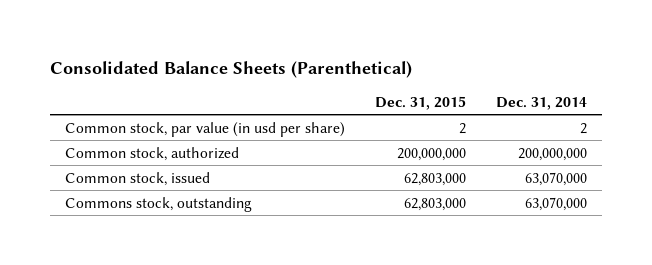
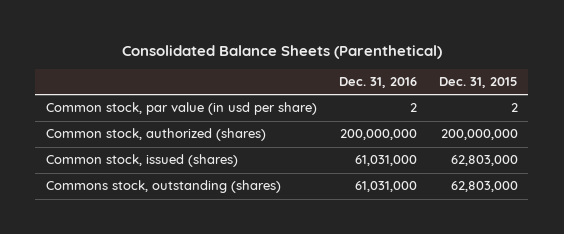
- | Dec. 31, 2015 | Dec. 31, 2014
+ | Dec. 31, 2016 | Dec. 31, 2015
- Common stock, authorized | 200,000,000 | 200,000,000
- Common stock, issued | 62,803,000 | 63,070,000
- Commons stock, outstanding | 62,803,000 | 63,070,000
+ Common stock, authorized (shares) | 200,000,000 | 200,000,000
+ Common stock, issued (shares) | 61,031,000 | 62,803,000
+ Commons stock, outstanding (shares) | 61,031,000 | 62,803,000

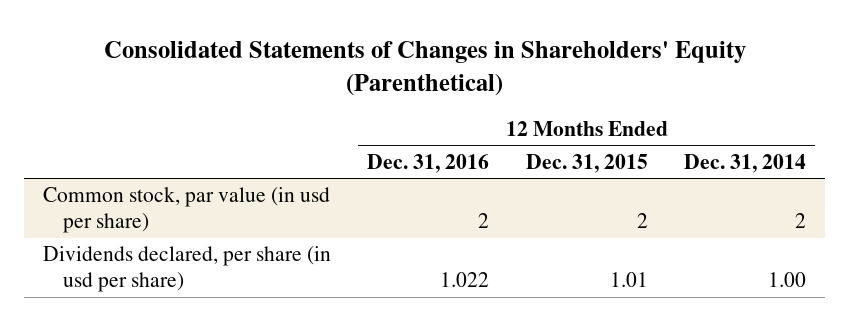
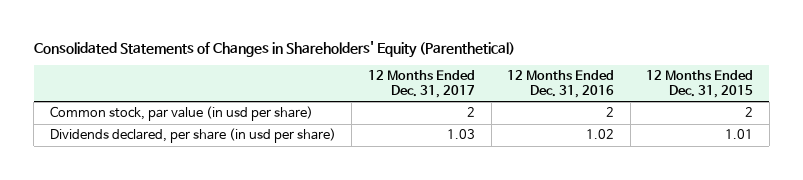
- | 12 Months Ended Dec. 31, 2016 | 12 Months Ended Dec. 31, 2015 | 12 Months Ended Dec. 31, 2014
+ | 12 Months Ended Dec. 31, 2017 | 12 Months Ended Dec. 31, 2016 | 12 Months Ended Dec. 31, 2015
- Dividends declared, per share (in usd per share) | 1.022 | 1.01 | 1.00
+ Dividends declared, per share (in usd per share) | 1.03 | 1.02 | 1.01

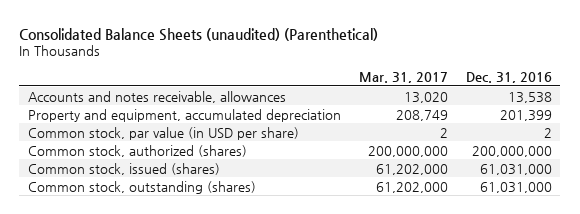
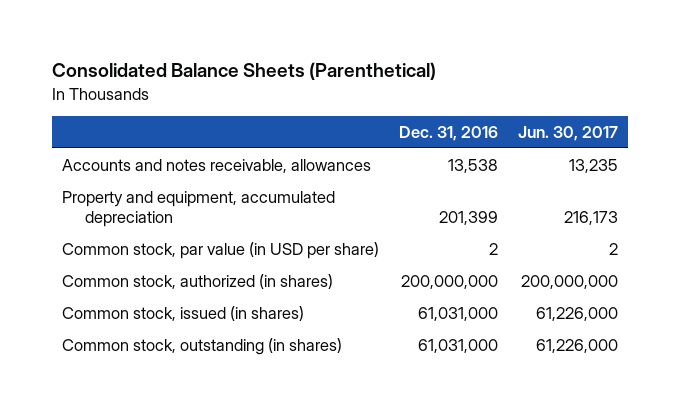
- Consolidated Balance Sheets (unaudited) (Parenthetical)
+ Consolidated Balance Sheets (Parenthetical)
- | Mar. 31, 2017 | Dec. 31, 2016
+ | Dec. 31, 2016 | Jun. 30, 2017
- Common stock, authorized (shares) | 200,000,000 | 200,000,000
- Common stock, issued (shares) | 61,202,000 | 61,031,000
- Common stock, outstanding (shares) | 61,202,000 | 61,031,000
+ Common stock, authorized (in shares) | 200,000,000 | 200,000,000
+ Common stock, issued (in shares) | 61,031,000 | 61,226,000
+ Common stock, outstanding (in shares) | 61,031,000 | 61,226,000

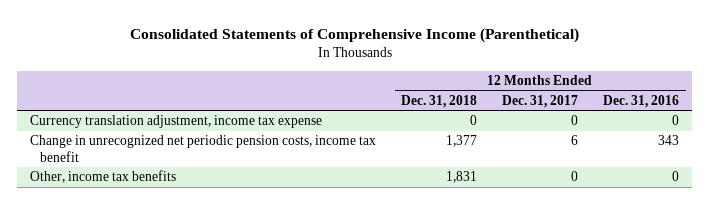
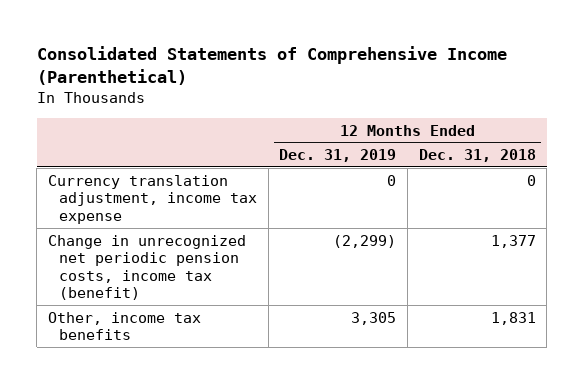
- | 12 Months Ended Dec. 31, 2018 | 12 Months Ended Dec. 31, 2017 | 12 Months Ended Dec. 31, 2016
+ | 12 Months Ended Dec. 31, 2019 | 12 Months Ended Dec. 31, 2018
- Change in unrecognized net periodic pension costs, income tax benefit | 1,377 | 6 | 343
+ Change in unrecognized net periodic pension costs, income tax (benefit) | (2,299) | 1,377

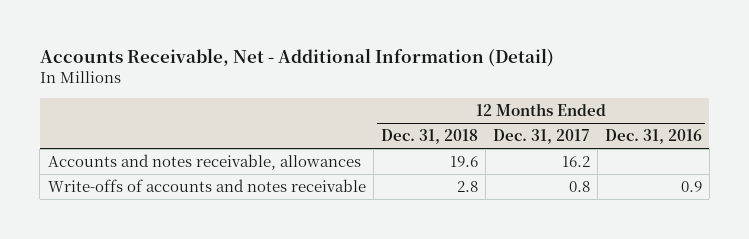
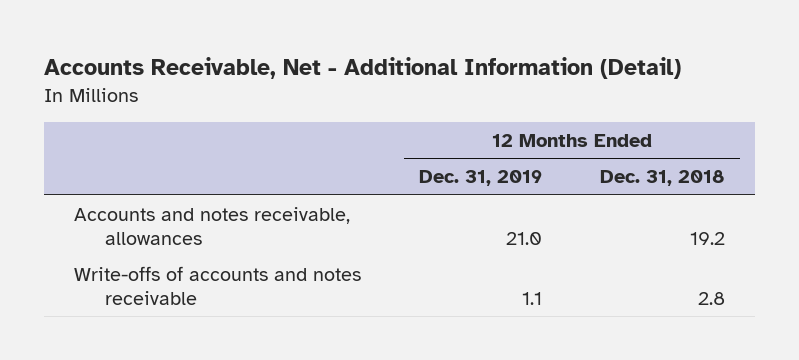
- | 12 Months Ended Dec. 31, 2018 | 12 Months Ended Dec. 31, 2017 | 12 Months Ended Dec. 31, 2016
+ | 12 Months Ended Dec. 31, 2019 | 12 Months Ended Dec. 31, 2018
- Accounts and notes receivable, allowances | 19.6 | 16.2 |
+ Accounts and notes receivable, allowances | 21.0 | 19.2

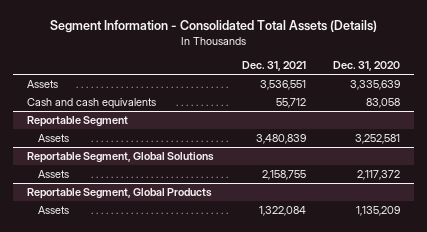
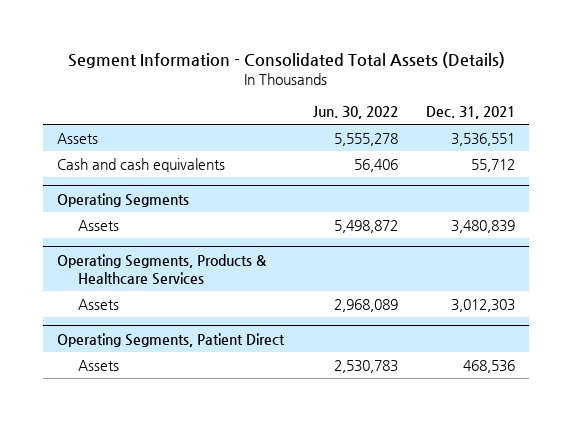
- | Dec. 31, 2021 | Dec. 31, 2020
+ | Jun. 30, 2022 | Dec. 31, 2021
- Reportable Segment
+ Operating Segments
- Reportable Segment, Global Solutions
- Assets | 2,158,755 | 2,117,372
- Reportable Segment, Global Products
- Assets | 1,322,084 | 1,135,209
+ Operating Segments, Products & Healthcare Services
+ Assets | 2,968,089 | 3,012,303
+ Operating Segments, Patient Direct
+ Assets | 2,530,783 | 468,536

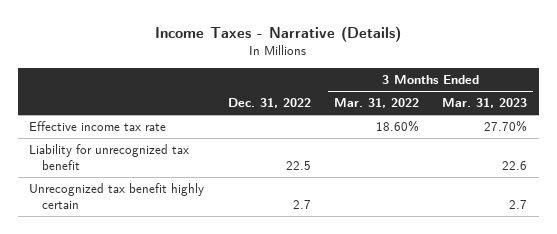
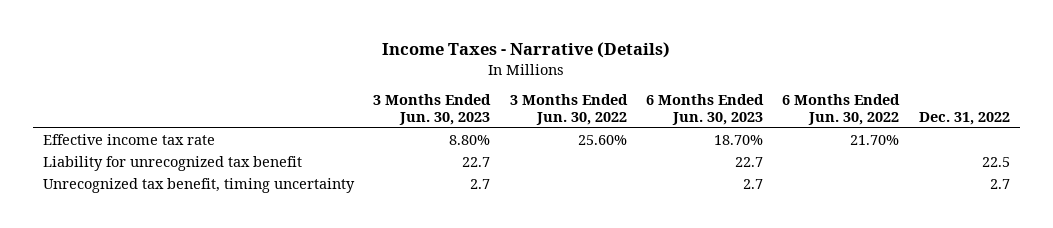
- | Dec. 31, 2022 | 3 Months Ended Mar. 31, 2022 | 3 Months Ended Mar. 31, 2023
+ | 3 Months Ended Jun. 30, 2023 | 3 Months Ended Jun. 30, 2022 | 6 Months Ended Jun. 30, 2023 | 6 Months Ended Jun. 30, 2022 | Dec. 31, 2022
- Unrecognized tax benefit highly certain | 2.7 | | 2.7
+ Unrecognized tax benefit, timing uncertainty | 2.7 | | 2.7 | | 2.7

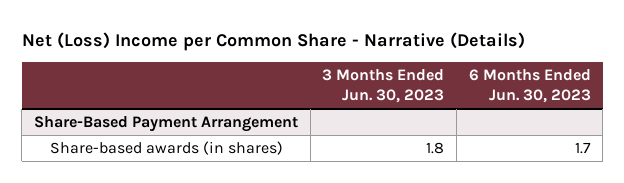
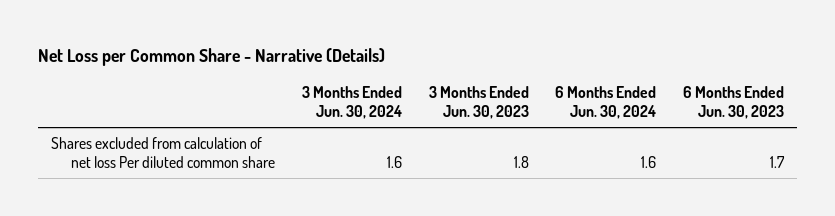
- Net (Loss) Income per Common Share - Narrative (Details)
+ Net Loss per Common Share - Narrative (Details)
- | 3 Months Ended Jun. 30, 2023 | 6 Months Ended Jun. 30, 2023
+ | 3 Months Ended Jun. 30, 2024 | 3 Months Ended Jun. 30, 2023 | 6 Months Ended Jun. 30, 2024 | 6 Months Ended Jun. 30, 2023
- Share-Based Payment Arrangement
- Share-based awards (in shares) | 1.8 | 1.7
+ Shares excluded from calculation of net loss Per diluted common share | 1.6 | 1.8 | 1.6 | 1.7

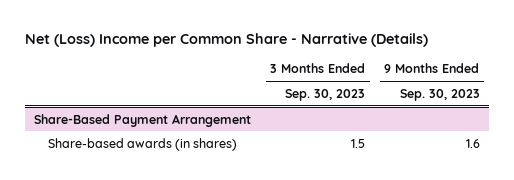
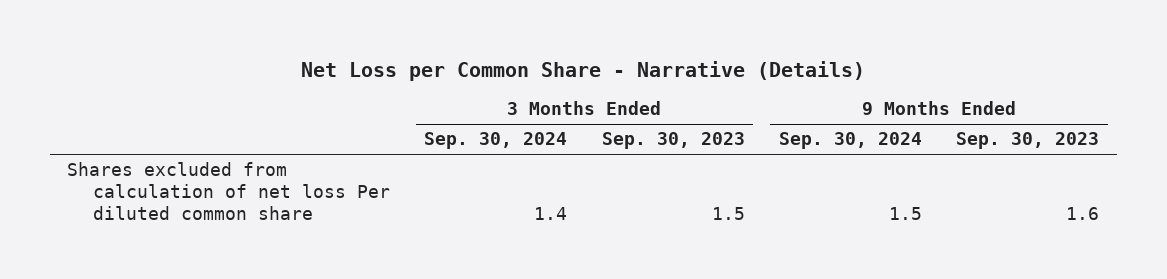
- Net (Loss) Income per Common Share - Narrative (Details)
+ Net Loss per Common Share - Narrative (Details)
- | 3 Months Ended Sep. 30, 2023 | 9 Months Ended Sep. 30, 2023
+ | 3 Months Ended Sep. 30, 2024 | 3 Months Ended Sep. 30, 2023 | 9 Months Ended Sep. 30, 2024 | 9 Months Ended Sep. 30, 2023
- Share-Based Payment Arrangement
- Share-based awards (in shares) | 1.5 | 1.6
+ Shares excluded from calculation of net loss Per diluted common share | 1.4 | 1.5 | 1.5 | 1.6

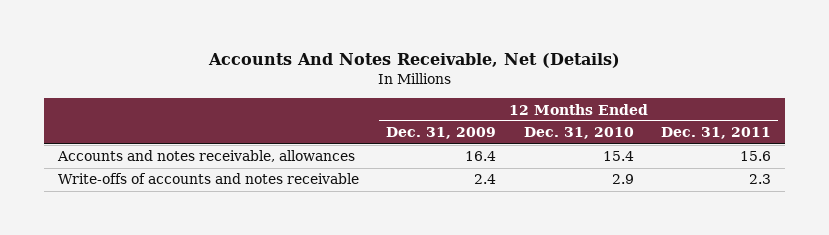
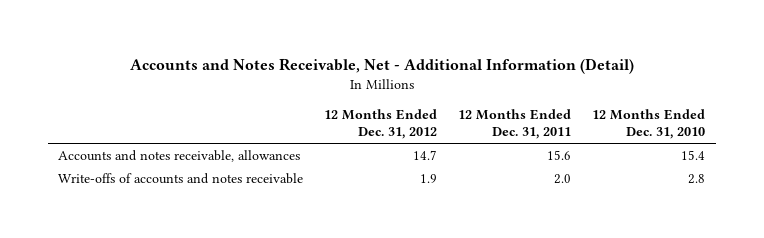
- Accounts And Notes Receivable, Net (Details)
+ Accounts and Notes Receivable, Net - Additional Information (Detail)
- | 12 Months Ended Dec. 31, 2009 | 12 Months Ended Dec. 31, 2010 | 12 Months Ended Dec. 31, 2011
+ | 12 Months Ended Dec. 31, 2012 | 12 Months Ended Dec. 31, 2011 | 12 Months Ended Dec. 31, 2010
- Write-offs of accounts and notes receivable | 2.4 | 2.9 | 2.3
+ Write-offs of accounts and notes receivable | 1.9 | 2.0 | 2.8

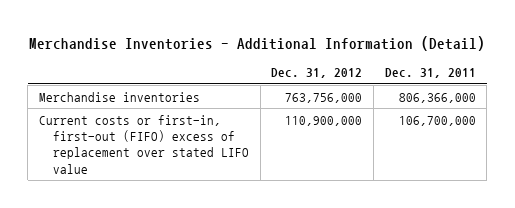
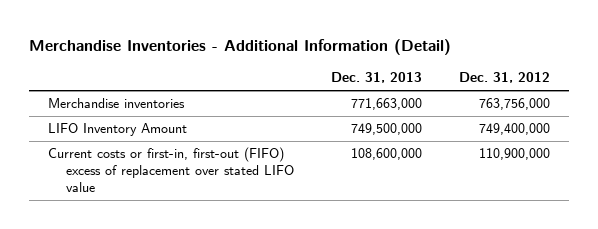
- | Dec. 31, 2012 | Dec. 31, 2011
+ | Dec. 31, 2013 | Dec. 31, 2012
+ LIFO Inventory Amount | 749,500,000 | 749,400,000

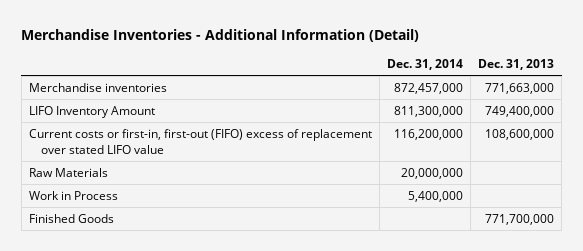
- | Dec. 31, 2013 | Dec. 31, 2012
+ | Dec. 31, 2014 | Dec. 31, 2013
- LIFO Inventory Amount | 749,500,000 | 749,400,000
+ LIFO Inventory Amount | 811,300,000 | 749,400,000
+ Raw Materials | 20,000,000 |
+ Work in Process | 5,400,000 |
+ Finished Goods | | 771,700,000

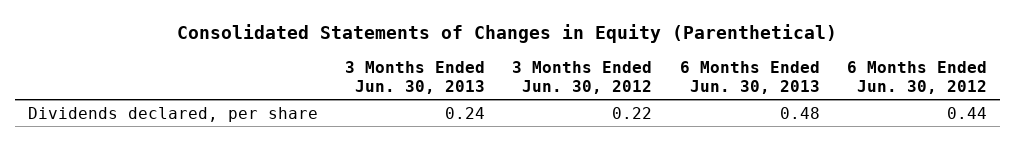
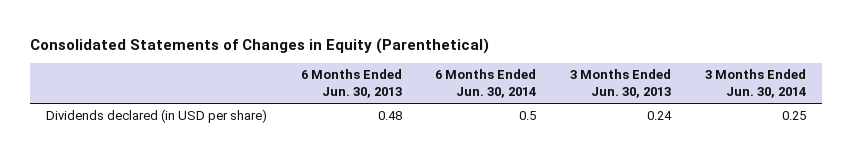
- | 3 Months Ended Jun. 30, 2013 | 3 Months Ended Jun. 30, 2012 | 6 Months Ended Jun. 30, 2013 | 6 Months Ended Jun. 30, 2012
+ | 6 Months Ended Jun. 30, 2013 | 6 Months Ended Jun. 30, 2014 | 3 Months Ended Jun. 30, 2013 | 3 Months Ended Jun. 30, 2014
- Dividends declared, per share | 0.24 | 0.22 | 0.48 | 0.44
+ Dividends declared (in USD per share) | 0.48 | 0.5 | 0.24 | 0.25

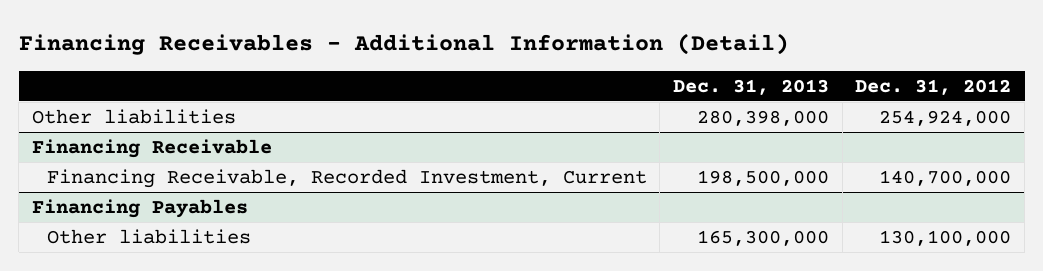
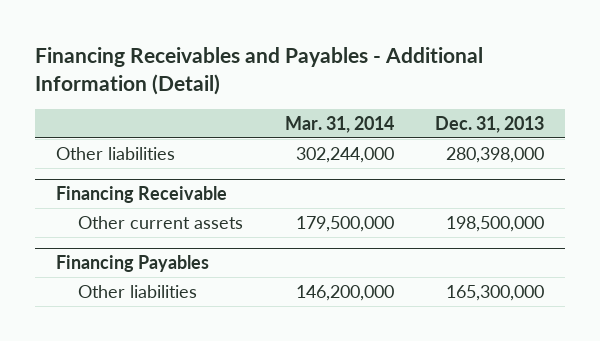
- Financing Receivables - Additional Information (Detail)
+ Financing Receivables and Payables - Additional Information (Detail)
- | Dec. 31, 2013 | Dec. 31, 2012
+ | Mar. 31, 2014 | Dec. 31, 2013
@ Financing Receivable
- Financing Receivable, Recorded Investment, Current | 198,500,000 | 140,700,000
+ Other current assets | 179,500,000 | 198,500,000

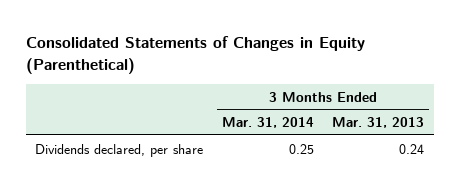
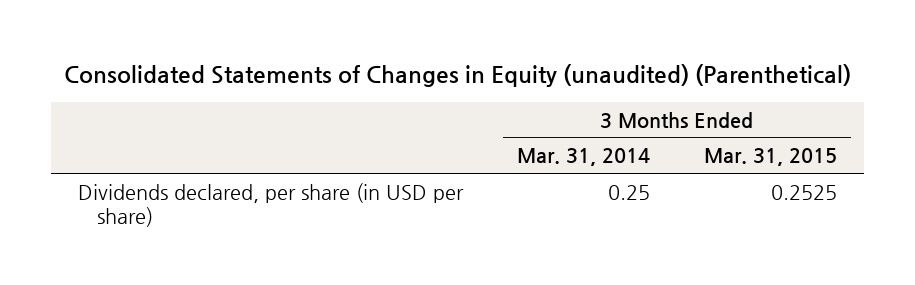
- Consolidated Statements of Changes in Equity (Parenthetical)
+ Consolidated Statements of Changes in Equity (unaudited) (Parenthetical)
- | 3 Months Ended Mar. 31, 2014 | 3 Months Ended Mar. 31, 2013
+ | 3 Months Ended Mar. 31, 2014 | 3 Months Ended Mar. 31, 2015
- Dividends declared, per share | 0.25 | 0.24
+ Dividends declared, per share (in USD per share) | 0.25 | 0.2525

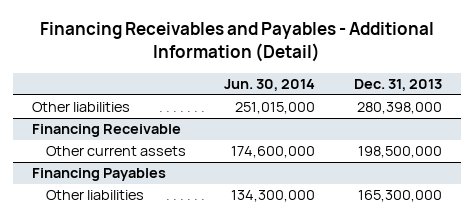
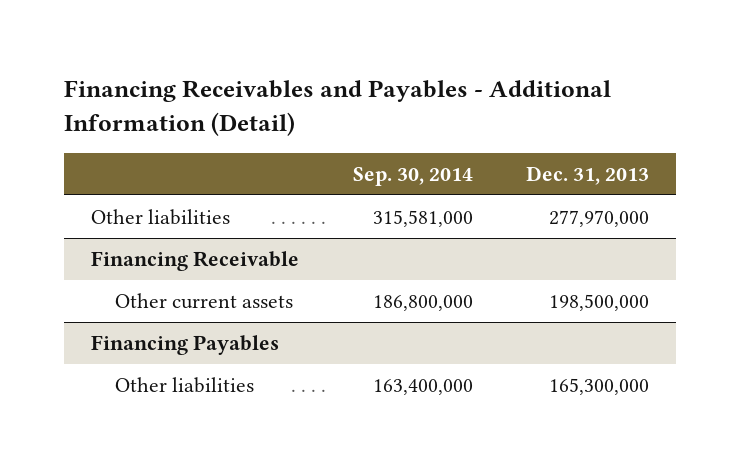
- | Jun. 30, 2014 | Dec. 31, 2013
+ | Sep. 30, 2014 | Dec. 31, 2013
- Other liabilities | 251,015,000 | 280,398,000
+ Other liabilities | 315,581,000 | 277,970,000

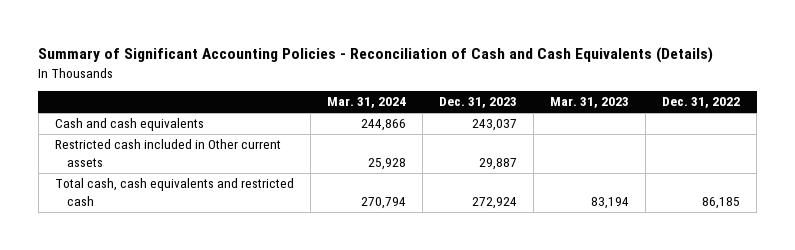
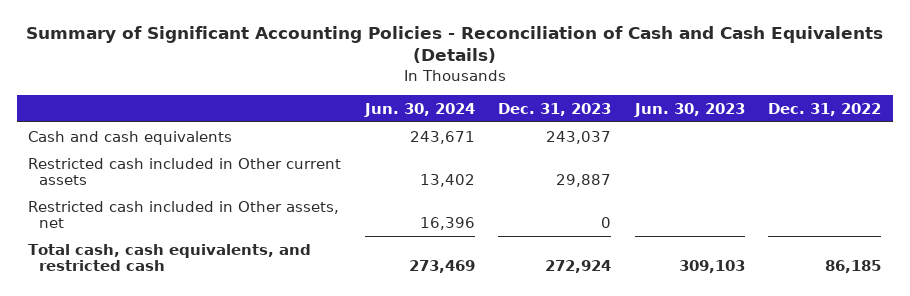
- | Mar. 31, 2024 | Dec. 31, 2023 | Mar. 31, 2023 | Dec. 31, 2022
+ | Jun. 30, 2024 | Dec. 31, 2023 | Jun. 30, 2023 | Dec. 31, 2022
- Total cash, cash equivalents and restricted cash | 270,794 | 272,924 | 83,194 | 86,185
+ Restricted cash included in Other assets, net | 16,396 | 0 | |
+ Total cash, cash equivalents, and restricted cash | 273,469 | 272,924 | 309,103 | 86,185

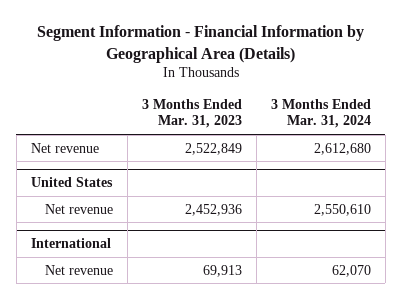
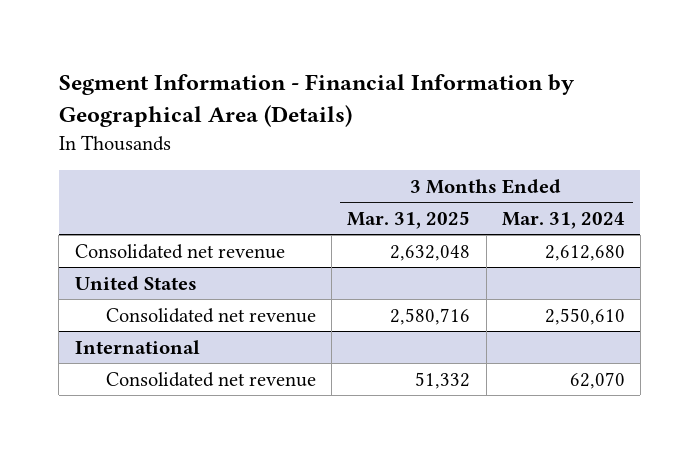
- | 3 Months Ended Mar. 31, 2023 | 3 Months Ended Mar. 31, 2024
+ | 3 Months Ended Mar. 31, 2025 | 3 Months Ended Mar. 31, 2024
- Net revenue | 2,522,849 | 2,612,680
+ Consolidated net revenue | 2,632,048 | 2,612,680
@ United States
- Net revenue | 2,452,936 | 2,550,610
+ Consolidated net revenue | 2,580,716 | 2,550,610
@ International
- Net revenue | 69,913 | 62,070
+ Consolidated net revenue | 51,332 | 62,070

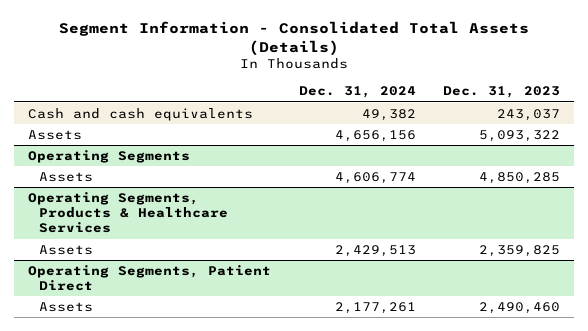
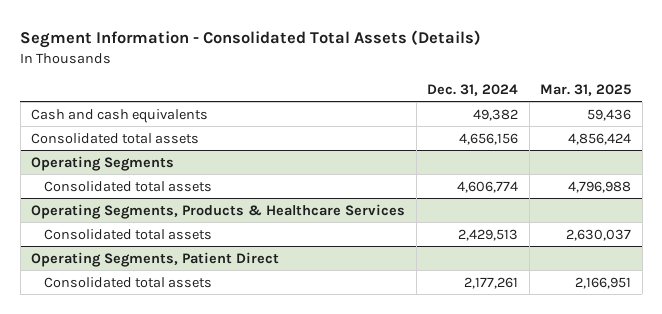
- | Dec. 31, 2024 | Dec. 31, 2023
+ | Dec. 31, 2024 | Mar. 31, 2025
- Assets | 4,656,156 | 5,093,322
+ Consolidated total assets | 4,656,156 | 4,856,424
@ Operating Segments
- Assets | 4,606,774 | 4,850,285
+ Consolidated total assets | 4,606,774 | 4,796,988
@ Operating Segments, Products & Healthcare Services
- Assets | 2,429,513 | 2,359,825
+ Consolidated total assets | 2,429,513 | 2,630,037
@ Operating Segments, Patient Direct
- Assets | 2,177,261 | 2,490,460
+ Consolidated total assets | 2,177,261 | 2,166,951

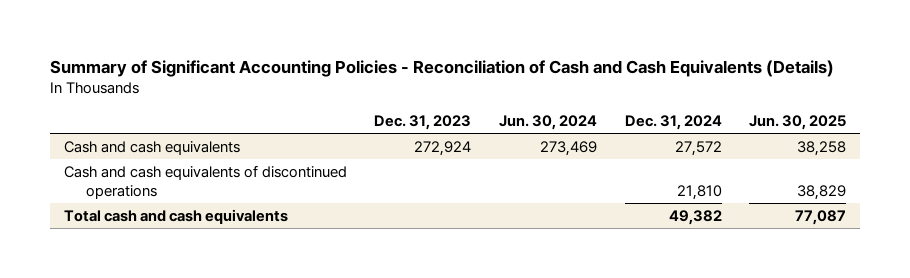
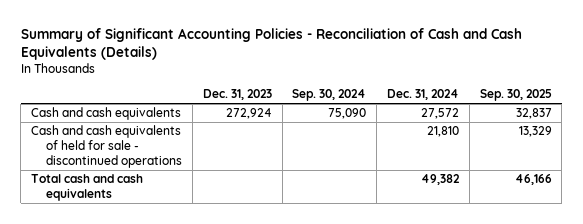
- | Dec. 31, 2023 | Jun. 30, 2024 | Dec. 31, 2024 | Jun. 30, 2025
+ | Dec. 31, 2023 | Sep. 30, 2024 | Dec. 31, 2024 | Sep. 30, 2025
- Cash and cash equivalents of discontinued operations | | | 21,810 | 38,829
+ Cash and cash equivalents of held for sale - discontinued operations | | | 21,810 | 13,329

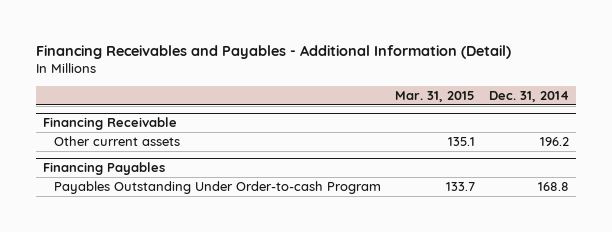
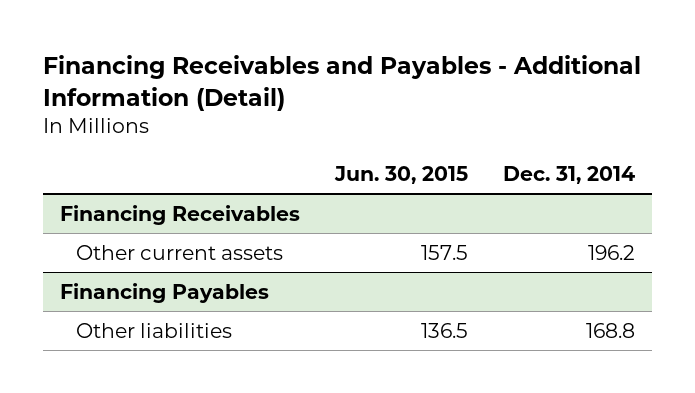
- | Mar. 31, 2015 | Dec. 31, 2014
+ | Jun. 30, 2015 | Dec. 31, 2014
- Financing Receivable
+ Financing Receivables
@ Financing Payables
- Payables Outstanding Under Order-to-cash Program | 133.7 | 168.8
+ Other liabilities | 136.5 | 168.8

